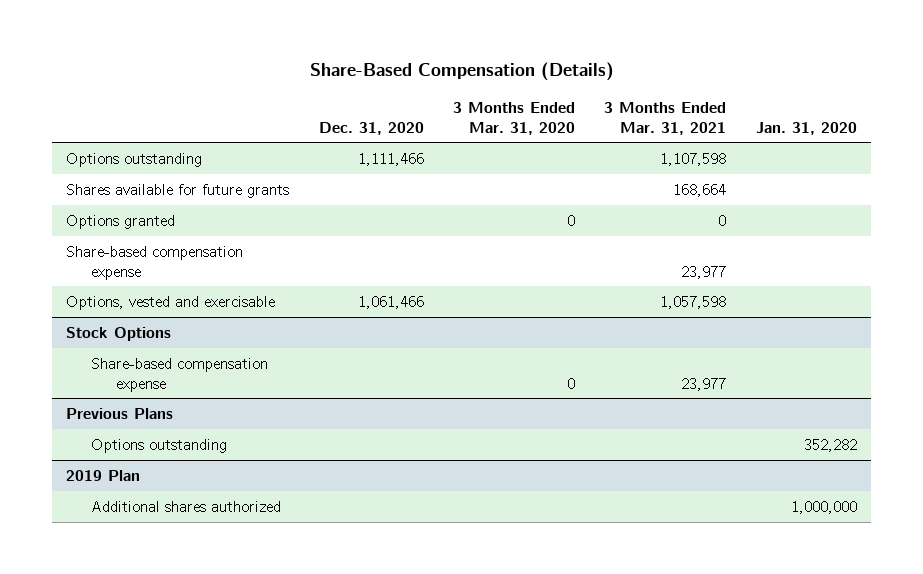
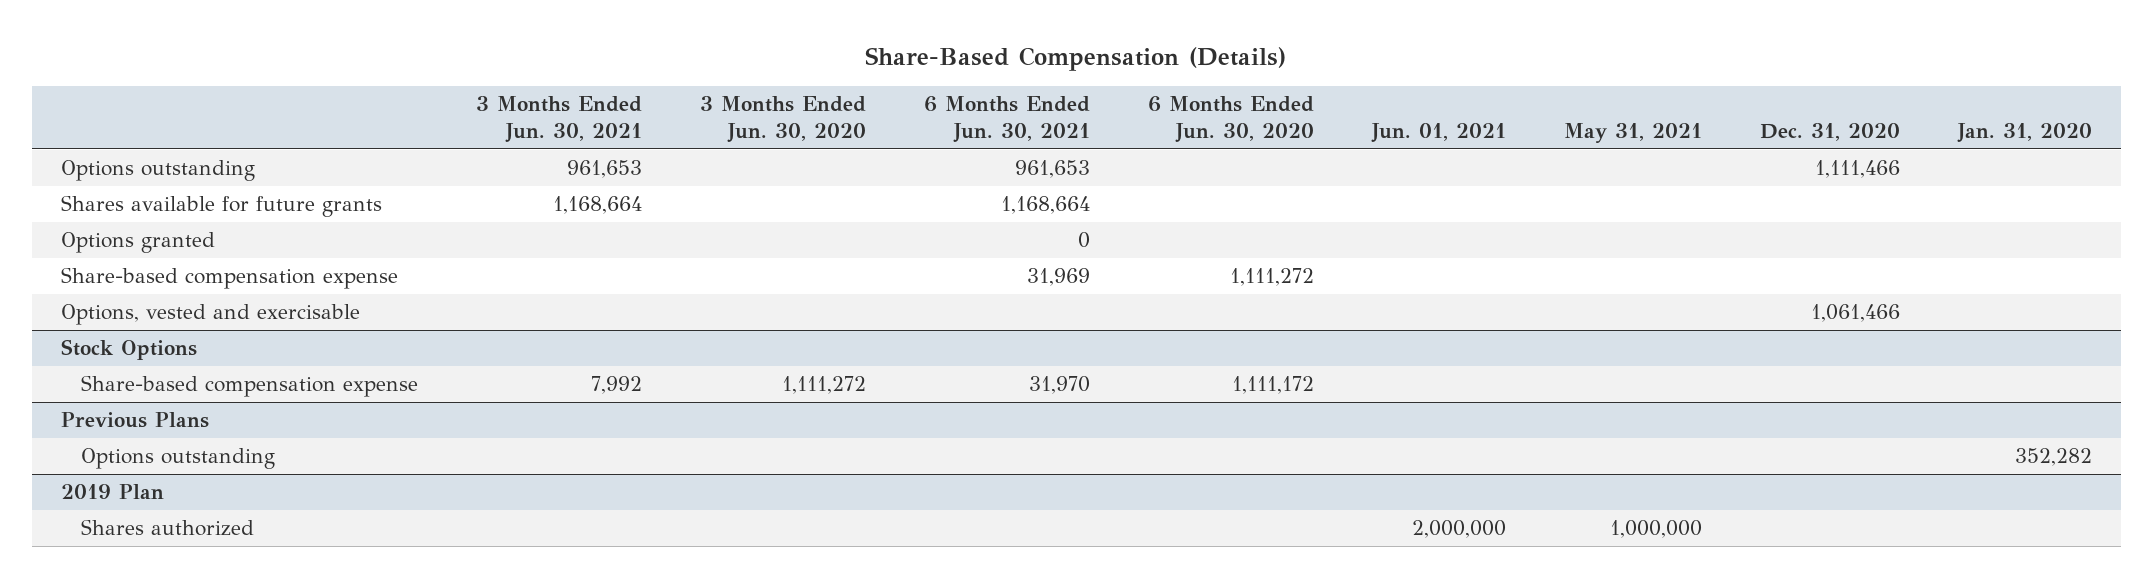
- | Dec. 31, 2020 | 3 Months Ended Mar. 31, 2020 | 3 Months Ended Mar. 31, 2021 | Jan. 31, 2020
+ | 3 Months Ended Jun. 30, 2021 | 3 Months Ended Jun. 30, 2020 | 6 Months Ended Jun. 30, 2021 | 6 Months Ended Jun. 30, 2020 | Jun. 01, 2021 | May 31, 2021 | Dec. 31, 2020 | Jan. 31, 2020
@ 2019 Plan
- Additional shares authorized | | | | 1,000,000
+ Shares authorized | | | | | 2,000,000 | 1,000,000 | |

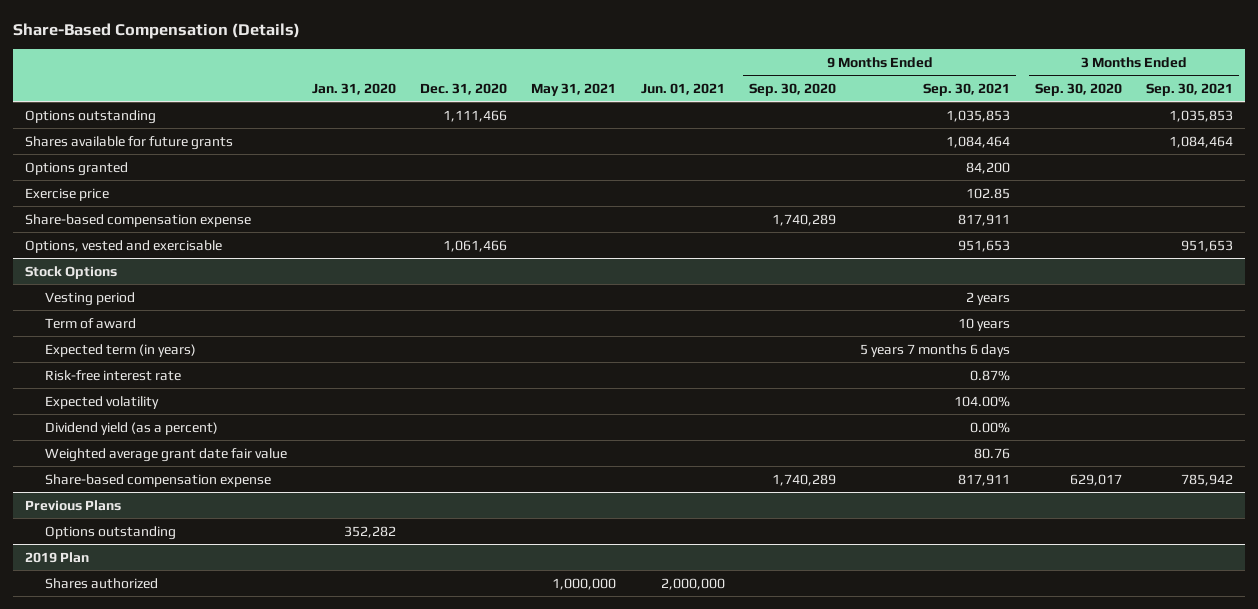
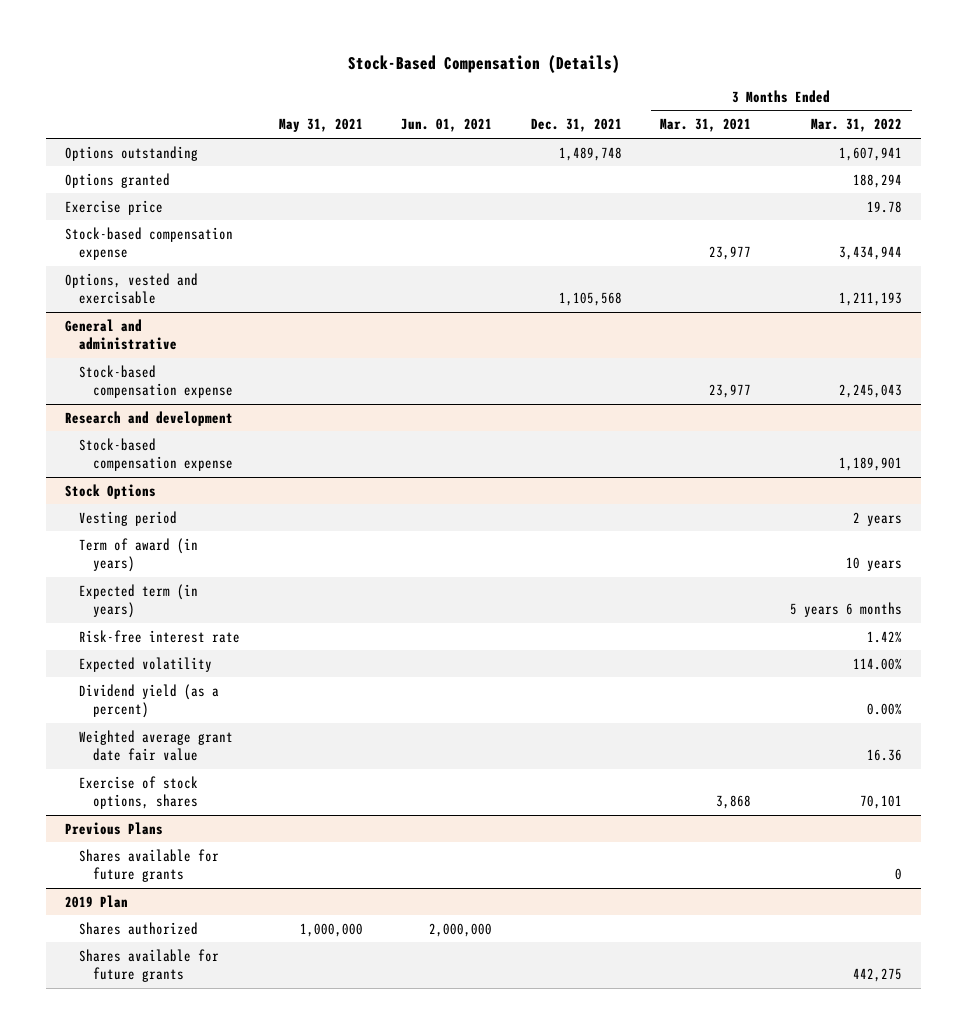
- Share-Based Compensation (Details)
+ Stock-Based Compensation (Details)
- | Jan. 31, 2020 | Dec. 31, 2020 | May 31, 2021 | Jun. 01, 2021 | 9 Months Ended Sep. 30, 2020 | 9 Months Ended Sep. 30, 2021 | 3 Months Ended Sep. 30, 2020 | 3 Months Ended Sep. 30, 2021
+ | May 31, 2021 | Jun. 01, 2021 | Dec. 31, 2021 | 3 Months Ended Mar. 31, 2021 | 3 Months Ended Mar. 31, 2022
- Shares available for future grants | | | | | | 1,084,464 | | 1,084,464
- Share-based compensation expense | | | | | 1,740,289 | 817,911 | |
+ Stock-based compensation expense | | | | 23,977 | 3,434,944
+ General and administrative
+ Stock-based compensation expense | | | | 23,977 | 2,245,043
+ Research and development
+ Stock-based compensation expense | | | | | 1,189,901
@ Stock Options
- Term of award | | | | | | 10 years | |
+ Term of award (in years) | | | | | 10 years
- Share-based compensation expense | | | | | 1,740,289 | 817,911 | 629,017 | 785,942
+ Exercise of stock options, shares | | | | 3,868 | 70,101
@ Previous Plans
- Options outstanding | 352,282 | | | | | | |
+ Shares available for future grants | | | | | 0
@ 2019 Plan
+ Shares available for future grants | | | | | 442,275

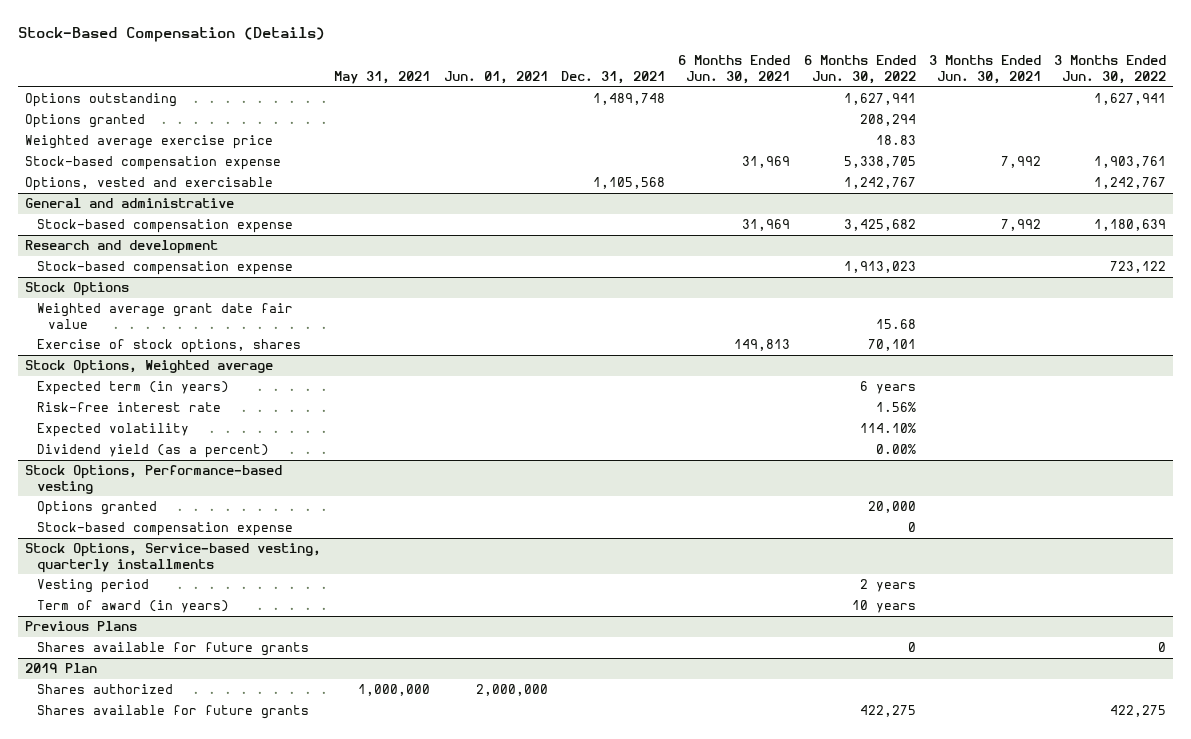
- | May 31, 2021 | Jun. 01, 2021 | Dec. 31, 2021 | 3 Months Ended Mar. 31, 2021 | 3 Months Ended Mar. 31, 2022
+ | May 31, 2021 | Jun. 01, 2021 | Dec. 31, 2021 | 6 Months Ended Jun. 30, 2021 | 6 Months Ended Jun. 30, 2022 | 3 Months Ended Jun. 30, 2021 | 3 Months Ended Jun. 30, 2022
- Exercise price | | | | | 19.78
+ Weighted average exercise price | | | | | 18.83 | |
@ Stock Options
- Vesting period | | | | | 2 years
- Term of award (in years) | | | | | 10 years
- Expected term (in years) | | | | | 5 years 6 months
- Risk-free interest rate | | | | | 1.42%
- Expected volatility | | | | | 114.00%
- Dividend yield (as a percent) | | | | | 0.00%
+ Stock Options, Weighted average
+ Expected term (in years) | | | | | 6 years | |
+ Risk-free interest rate | | | | | 1.56% | |
+ Expected volatility | | | | | 114.10% | |
+ Dividend yield (as a percent) | | | | | 0.00% | |
+ Stock Options, Performance-based vesting
+ Options granted | | | | | 20,000 | |
+ Stock-based compensation expense | | | | | 0 | |
+ Stock Options, Service-based vesting, quarterly installments
+ Vesting period | | | | | 2 years | |
+ Term of award (in years) | | | | | 10 years | |

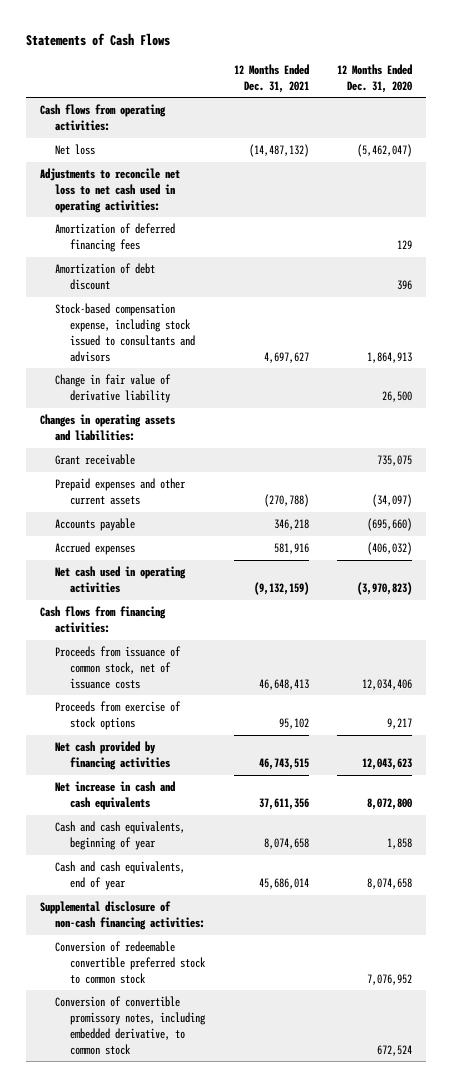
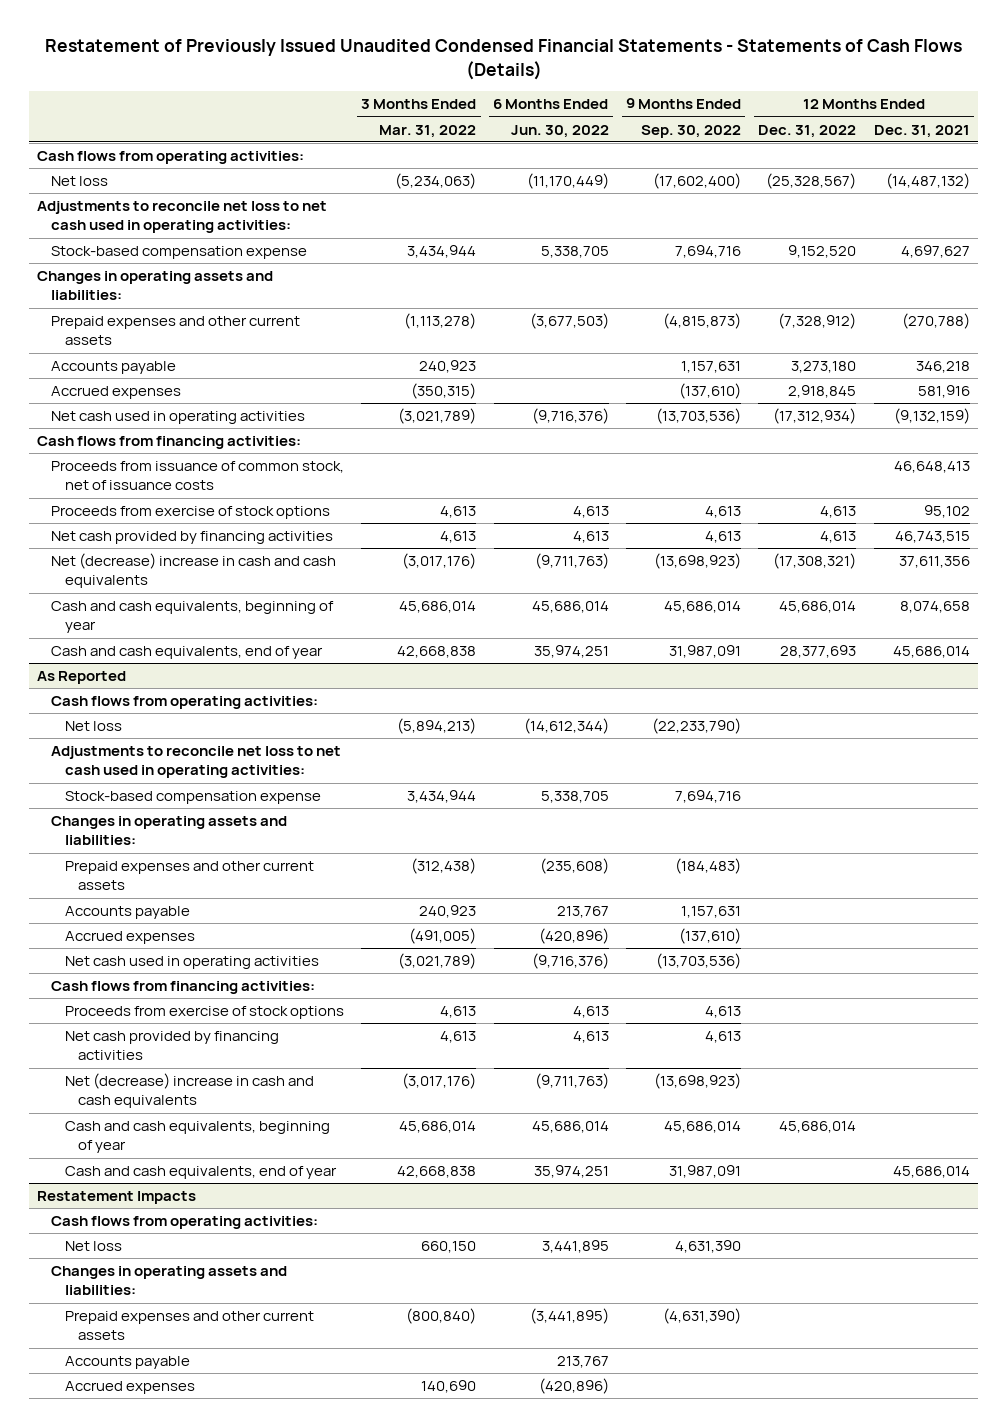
- Statements of Cash Flows
+ Restatement of Previously Issued Unaudited Condensed Financial Statements - Statements of Cash Flows (Details)
- | 12 Months Ended Dec. 31, 2021 | 12 Months Ended Dec. 31, 2020
+ | 3 Months Ended Mar. 31, 2022 | 6 Months Ended Jun. 30, 2022 | 9 Months Ended Sep. 30, 2022 | 12 Months Ended Dec. 31, 2022 | 12 Months Ended Dec. 31, 2021
- Amortization of deferred financing fees | | 129
- Amortization of debt discount | | 396
- Stock-based compensation expense, including stock issued to consultants and advisors | 4,697,627 | 1,864,913
- Change in fair value of derivative liability | | 26,500
+ Stock-based compensation expense | 3,434,944 | 5,338,705 | 7,694,716 | 9,152,520 | 4,697,627
- Grant receivable | | 735,075
- Net increase in cash and cash equivalents | 37,611,356 | 8,072,800
+ Net (decrease) increase in cash and cash equivalents | (3,017,176) | (9,711,763) | (13,698,923) | (17,308,321) | 37,611,356
- Supplemental disclosure of non-cash financing activities:
- Conversion of redeemable convertible preferred stock to common stock | | 7,076,952
- Conversion of convertible promissory notes, including embedded derivative, to common stock | | 672,524
+ As Reported
+ Cash flows from operating activities:
+ Net loss | (5,894,213) | (14,612,344) | (22,233,790) | |
+ Adjustments to reconcile net loss to net cash used in operating activities:
+ Stock-based compensation expense | 3,434,944 | 5,338,705 | 7,694,716 | |
+ Changes in operating assets and liabilities:
+ Prepaid expenses and other current assets | (312,438) | (235,608) | (184,483) | |
+ Accounts payable | 240,923 | 213,767 | 1,157,631 | |
+ Accrued expenses | (491,005) | (420,896) | (137,610) | |
+ Net cash used in operating activities | (3,021,789) | (9,716,376) | (13,703,536) | |
+ Cash flows from financing activities:
+ Proceeds from exercise of stock options | 4,613 | 4,613 | 4,613 | |
+ Net cash provided by financing activities | 4,613 | 4,613 | 4,613 | |
+ Net (decrease) increase in cash and cash equivalents | (3,017,176) | (9,711,763) | (13,698,923) | |
+ Cash and cash equivalents, beginning of year | 45,686,014 | 45,686,014 | 45,686,014 | 45,686,014 |
+ Cash and cash equivalents, end of year | 42,668,838 | 35,974,251 | 31,987,091 | | 45,686,014
+ Restatement Impacts
+ Cash flows from operating activities:
+ Net loss | 660,150 | 3,441,895 | 4,631,390 | |
+ Changes in operating assets and liabilities:
+ Prepaid expenses and other current assets | (800,840) | (3,441,895) | (4,631,390) | |
+ Accounts payable | | 213,767 | | |
+ Accrued expenses | 140,690 | (420,896) | | |

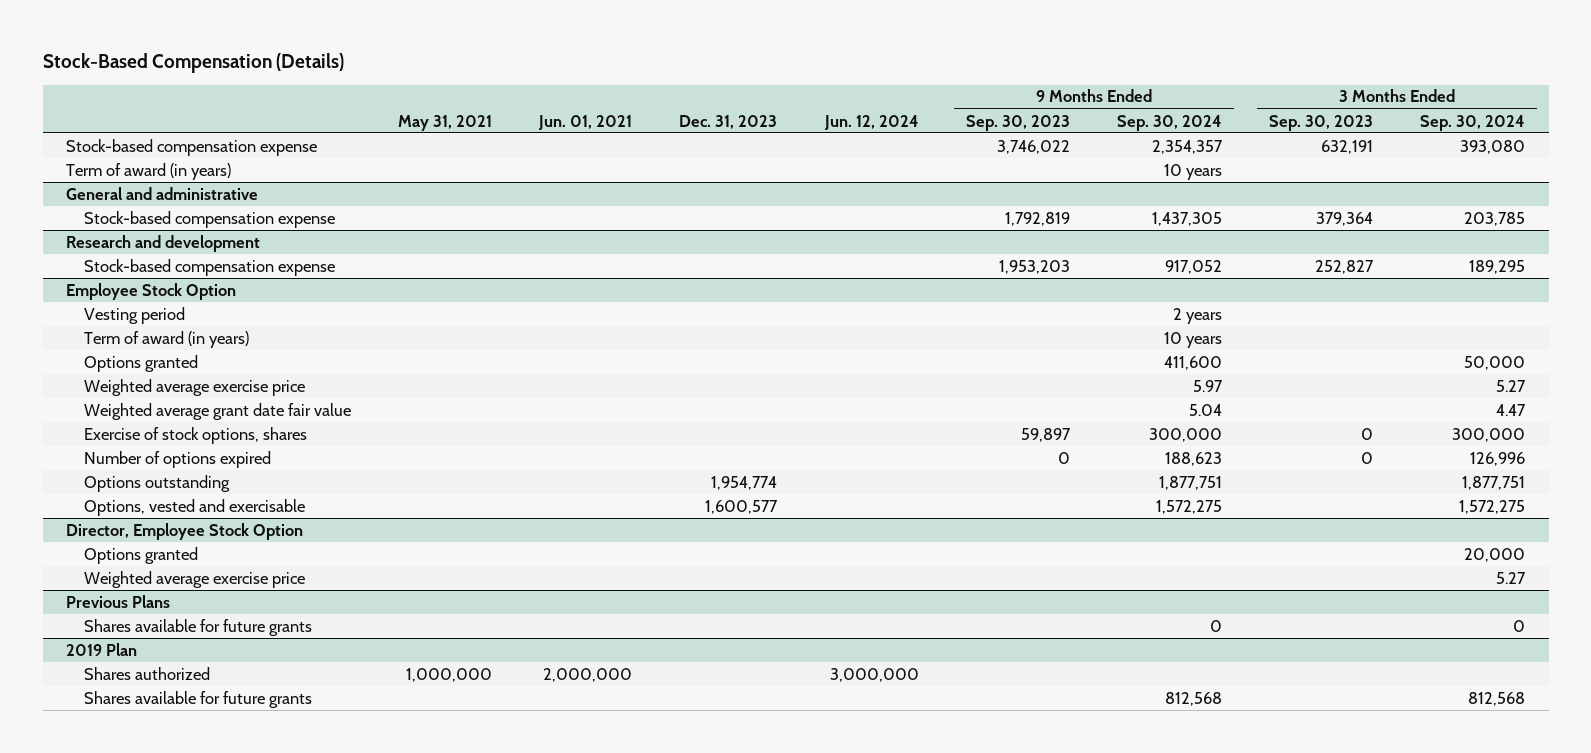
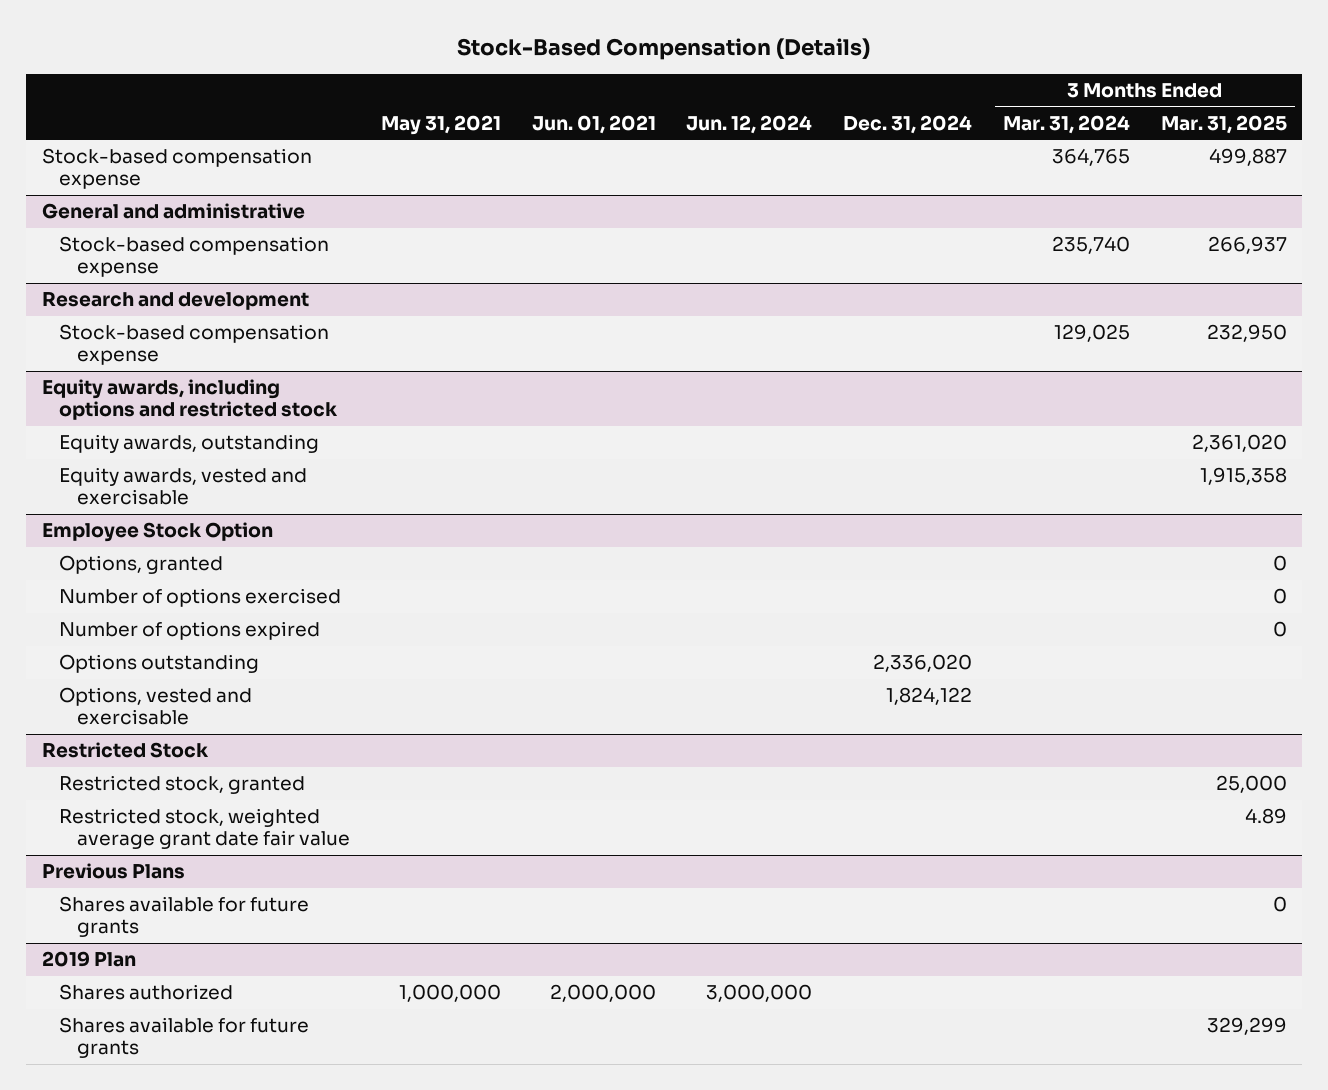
- | May 31, 2021 | Jun. 01, 2021 | Dec. 31, 2023 | Jun. 12, 2024 | 9 Months Ended Sep. 30, 2023 | 9 Months Ended Sep. 30, 2024 | 3 Months Ended Sep. 30, 2023 | 3 Months Ended Sep. 30, 2024
+ | May 31, 2021 | Jun. 01, 2021 | Jun. 12, 2024 | Dec. 31, 2024 | 3 Months Ended Mar. 31, 2024 | 3 Months Ended Mar. 31, 2025
- Term of award (in years) | | | | | | 10 years | |
+ Equity awards, including options and restricted stock
+ Equity awards, outstanding | | | | | | 2,361,020
+ Equity awards, vested and exercisable | | | | | | 1,915,358
@ Employee Stock Option
- Vesting period | | | | | | 2 years | |
- Term of award (in years) | | | | | | 10 years | |
- Options granted | | | | | | 411,600 | | 50,000
- Weighted average exercise price | | | | | | 5.97 | | 5.27
- Weighted average grant date fair value | | | | | | 5.04 | | 4.47
- Exercise of stock options, shares | | | | | 59,897 | 300,000 | 0 | 300,000
+ Options, granted | | | | | | 0
+ Number of options exercised | | | | | | 0
- Director, Employee Stock Option
- Options granted | | | | | | | | 20,000
- Weighted average exercise price | | | | | | | | 5.27
+ Restricted Stock
+ Restricted stock, granted | | | | | | 25,000
+ Restricted stock, weighted average grant date fair value | | | | | | 4.89

